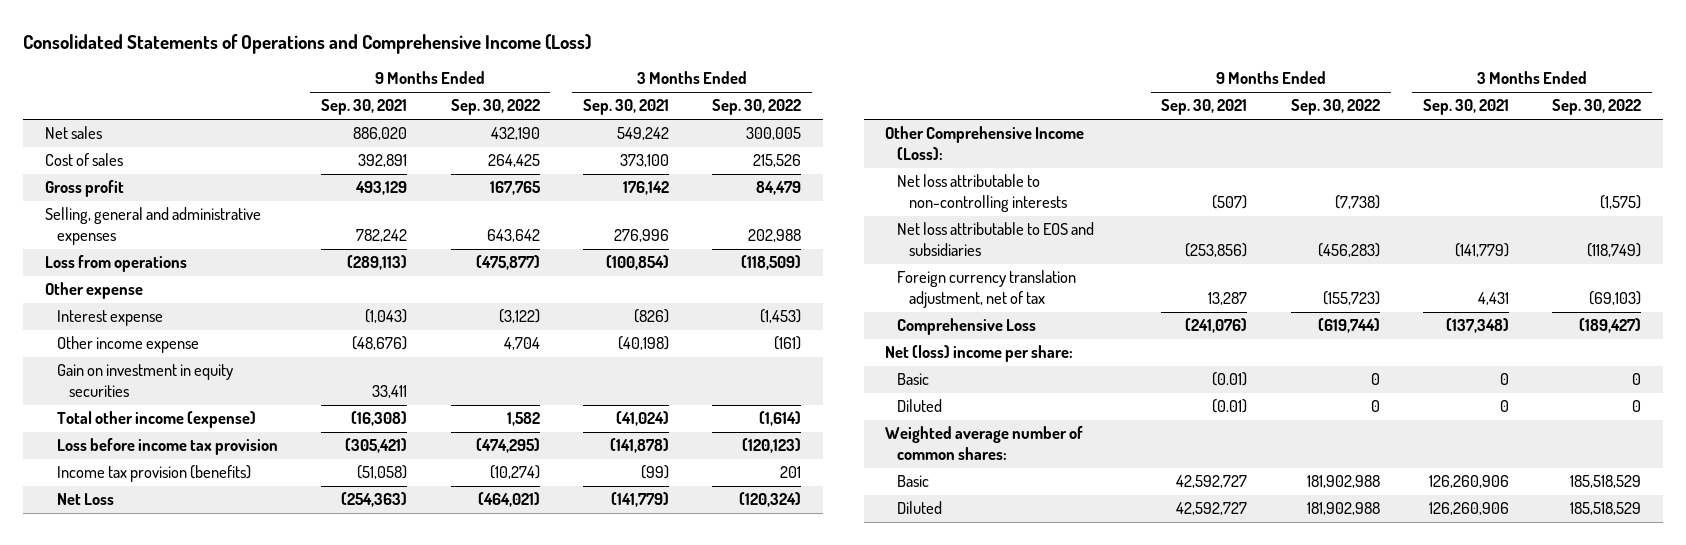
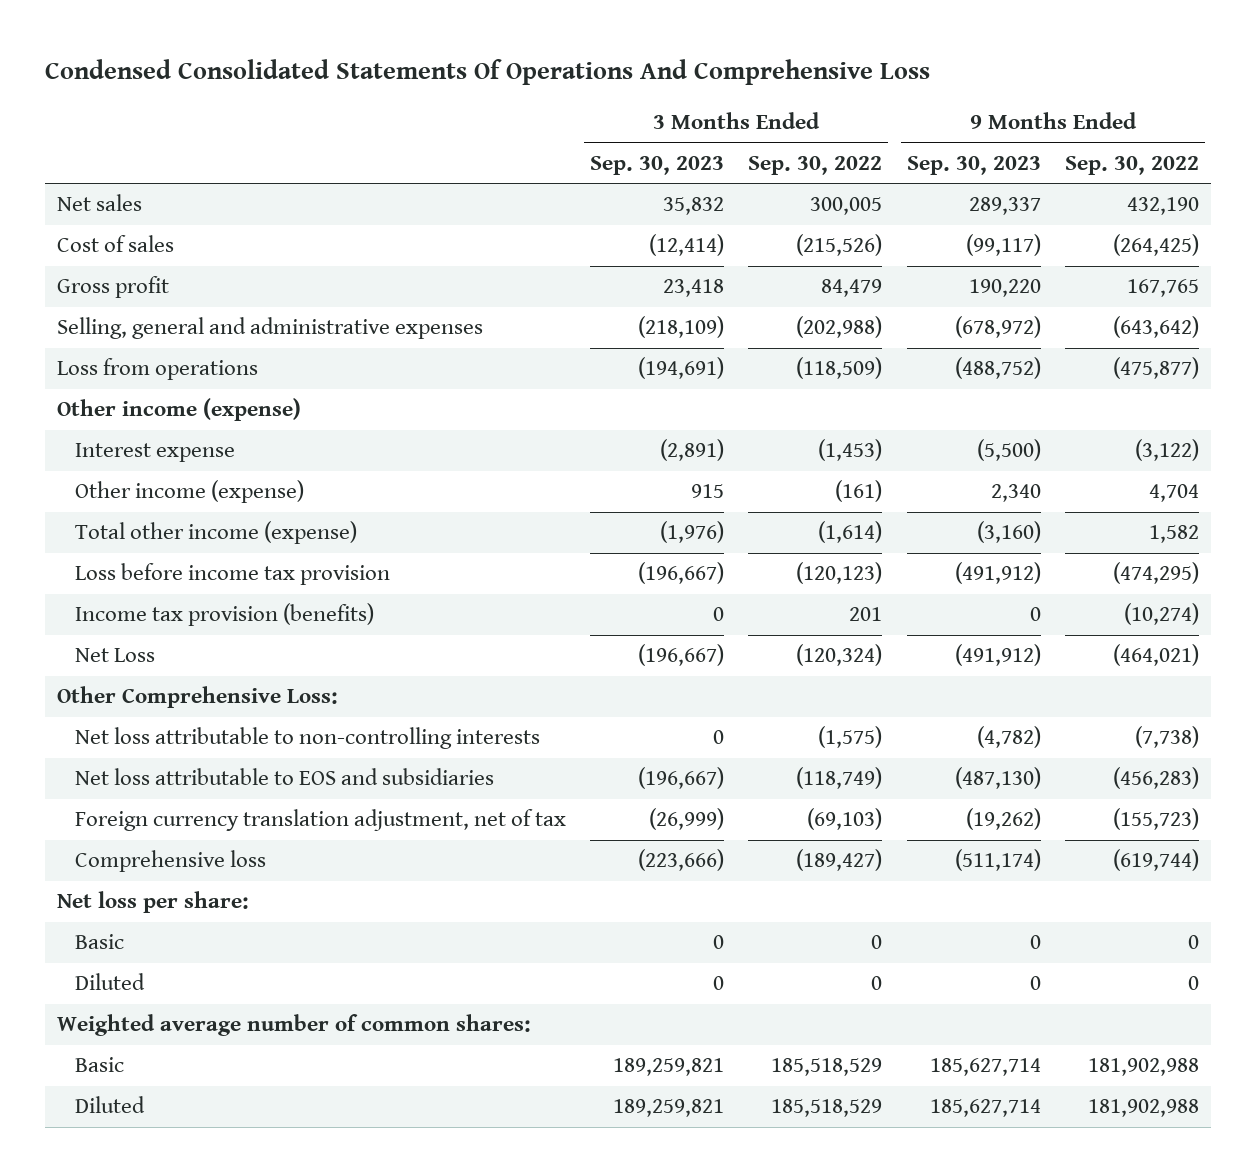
- Consolidated Statements of Operations and Comprehensive Income (Loss)
+ Condensed Consolidated Statements Of Operations And Comprehensive Loss
- | 9 Months Ended Sep. 30, 2021 | 9 Months Ended Sep. 30, 2022 | 3 Months Ended Sep. 30, 2021 | 3 Months Ended Sep. 30, 2022
+ | 3 Months Ended Sep. 30, 2023 | 3 Months Ended Sep. 30, 2022 | 9 Months Ended Sep. 30, 2023 | 9 Months Ended Sep. 30, 2022
- Cost of sales | 392,891 | 264,425 | 373,100 | 215,526
+ Cost of sales | (12,414) | (215,526) | (99,117) | (264,425)
- Selling, general and administrative expenses | 782,242 | 643,642 | 276,996 | 202,988
+ Selling, general and administrative expenses | (218,109) | (202,988) | (678,972) | (643,642)
- Other expense
+ Other income (expense)
- Other income expense | (48,676) | 4,704 | (40,198) | (161)
- Gain on investment in equity securities | 33,411 | | |
+ Other income (expense) | 915 | (161) | 2,340 | 4,704
- Other Comprehensive Income (Loss):
+ Other Comprehensive Loss:
- Comprehensive Loss | (241,076) | (619,744) | (137,348) | (189,427)
- Net (loss) income per share:
+ Comprehensive loss | (223,666) | (189,427) | (511,174) | (619,744)
+ Net loss per share:

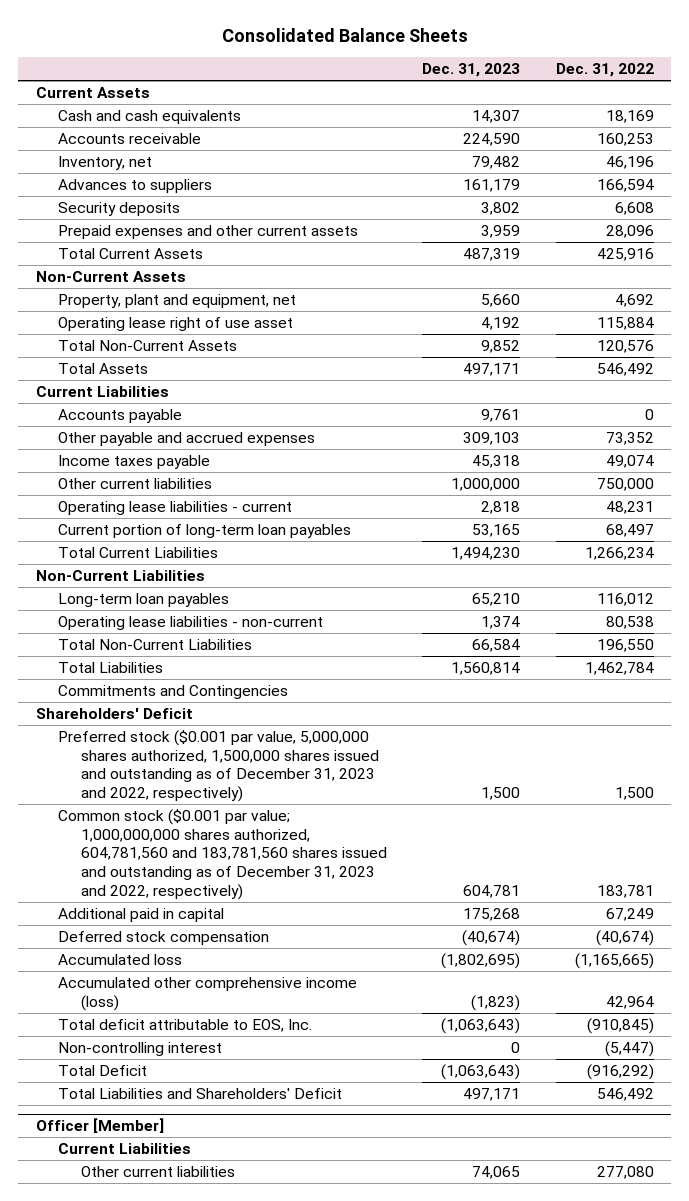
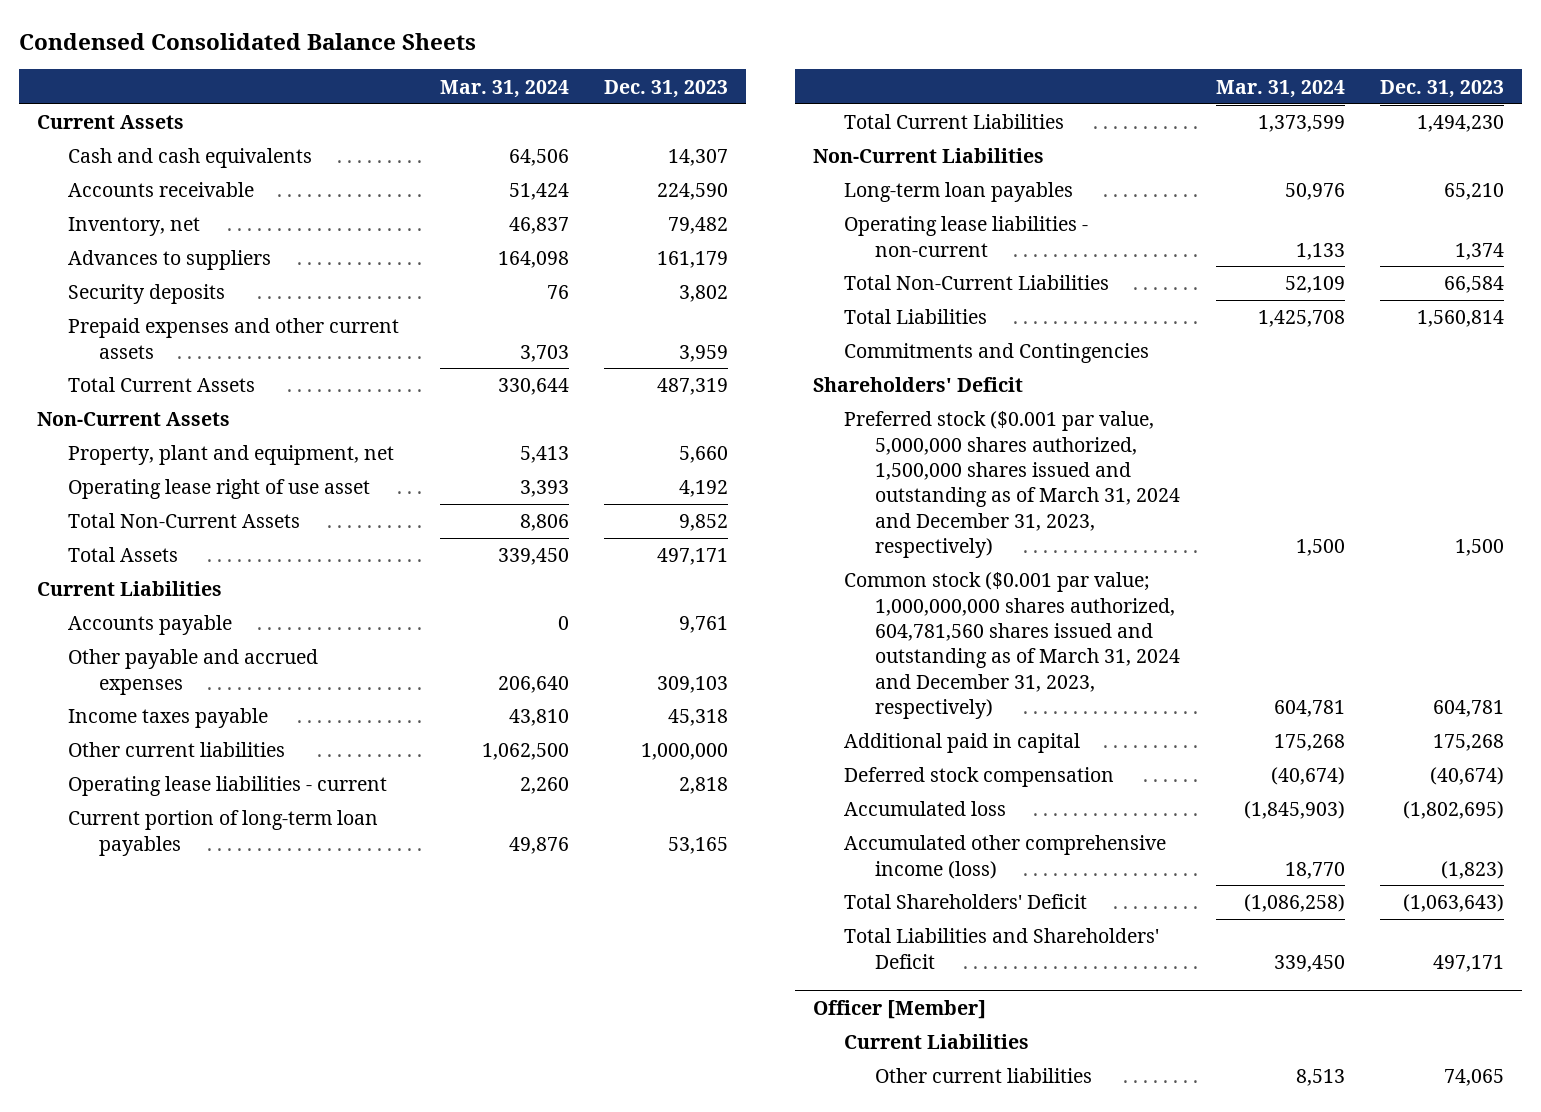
- Consolidated Balance Sheets
+ Condensed Consolidated Balance Sheets
- | Dec. 31, 2023 | Dec. 31, 2022
+ | Mar. 31, 2024 | Dec. 31, 2023
- Preferred stock ($0.001 par value, 5,000,000 shares authorized, 1,500,000 shares issued and outstanding as of December 31, 2023 and 2022, respectively) | 1,500 | 1,500
- Common stock ($0.001 par value; 1,000,000,000 shares authorized, 604,781,560 and 183,781,560 shares issued and outstanding as of December 31, 2023 and 2022, respectively) | 604,781 | 183,781
+ Preferred stock ($0.001 par value, 5,000,000 shares authorized, 1,500,000 shares issued and outstanding as of March 31, 2024 and December 31, 2023, respectively) | 1,500 | 1,500
+ Common stock ($0.001 par value; 1,000,000,000 shares authorized, 604,781,560 shares issued and outstanding as of March 31, 2024 and December 31, 2023, respectively) | 604,781 | 604,781
- Total deficit attributable to EOS, Inc. | (1,063,643) | (910,845)
- Non-controlling interest | 0 | (5,447)
- Total Deficit | (1,063,643) | (916,292)
+ Total Shareholders' Deficit | (1,086,258) | (1,063,643)

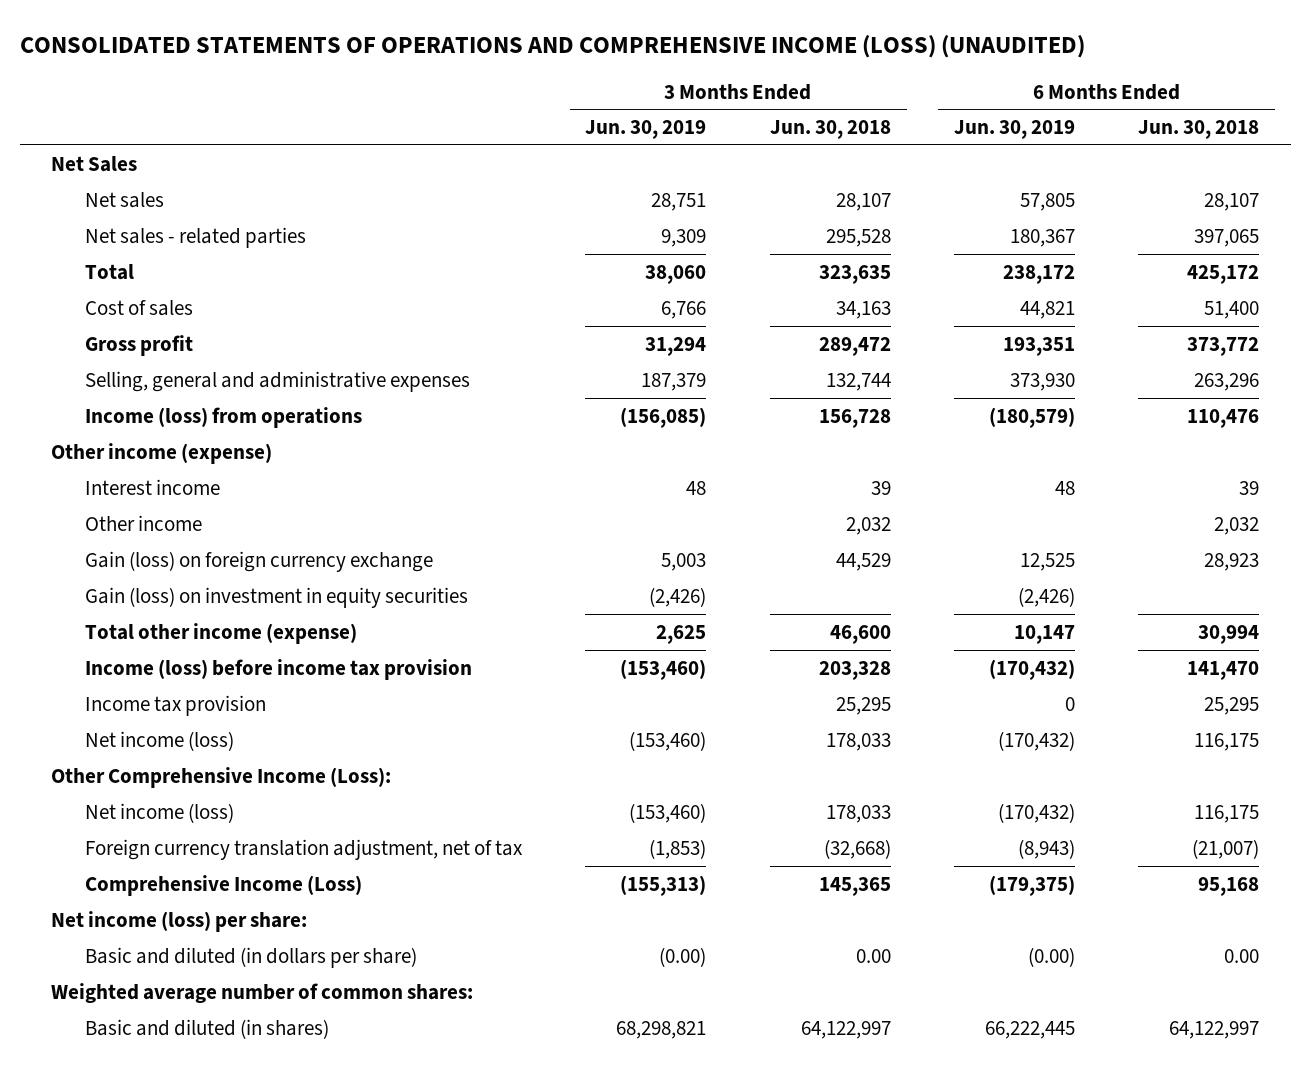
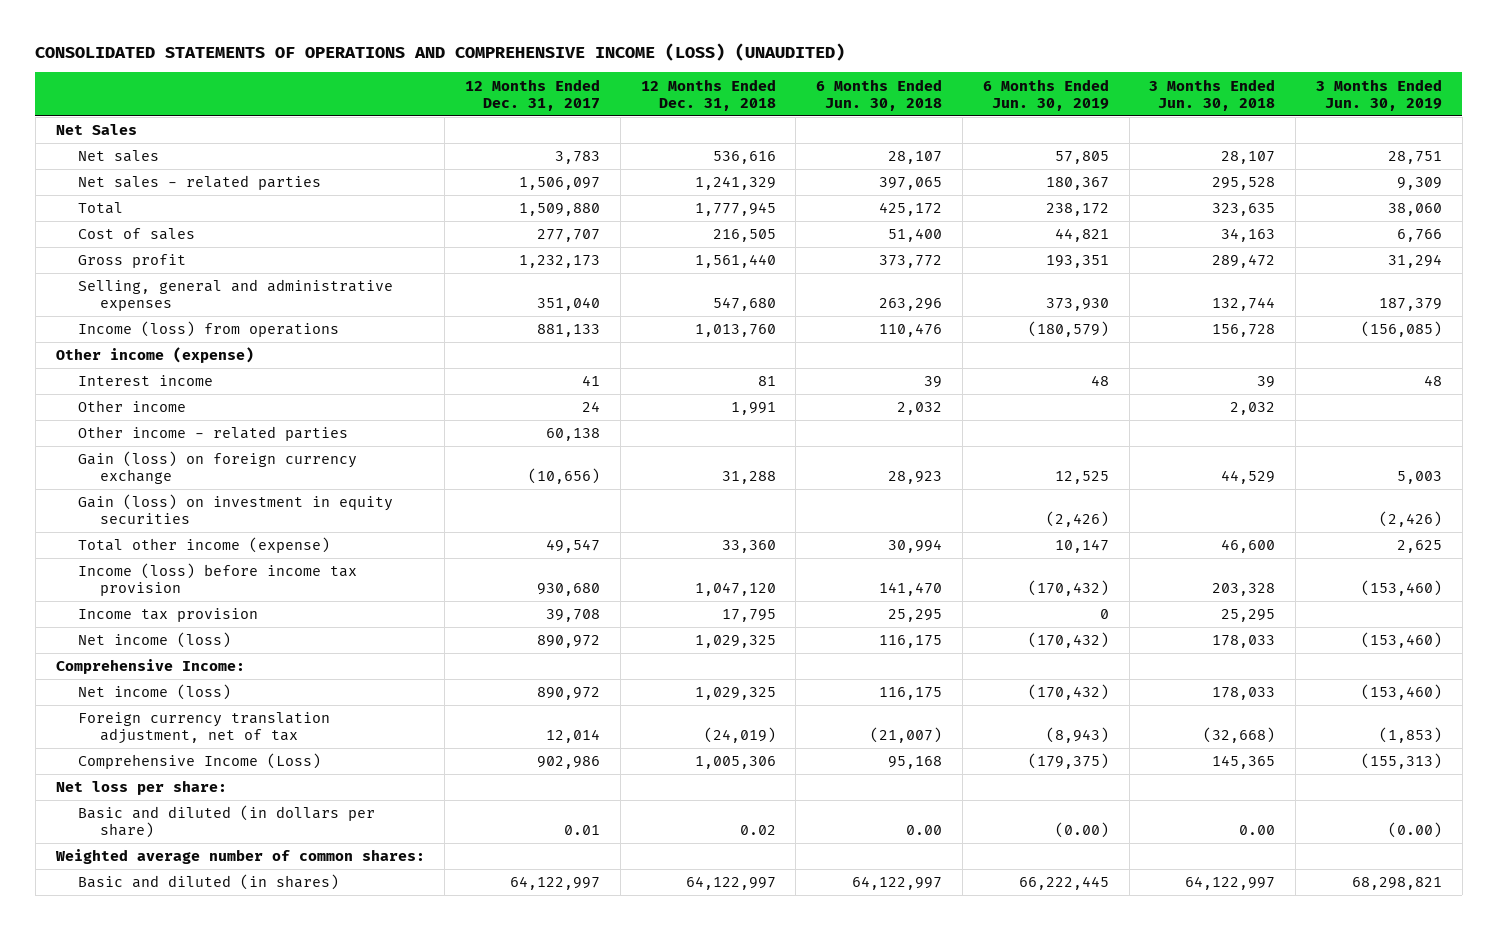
- | 3 Months Ended Jun. 30, 2019 | 3 Months Ended Jun. 30, 2018 | 6 Months Ended Jun. 30, 2019 | 6 Months Ended Jun. 30, 2018
+ | 12 Months Ended Dec. 31, 2017 | 12 Months Ended Dec. 31, 2018 | 6 Months Ended Jun. 30, 2018 | 6 Months Ended Jun. 30, 2019 | 3 Months Ended Jun. 30, 2018 | 3 Months Ended Jun. 30, 2019
+ Other income - related parties | 60,138 | | | | |
- Other Comprehensive Income (Loss):
+ Comprehensive Income:
- Net income (loss) per share:
+ Net loss per share:

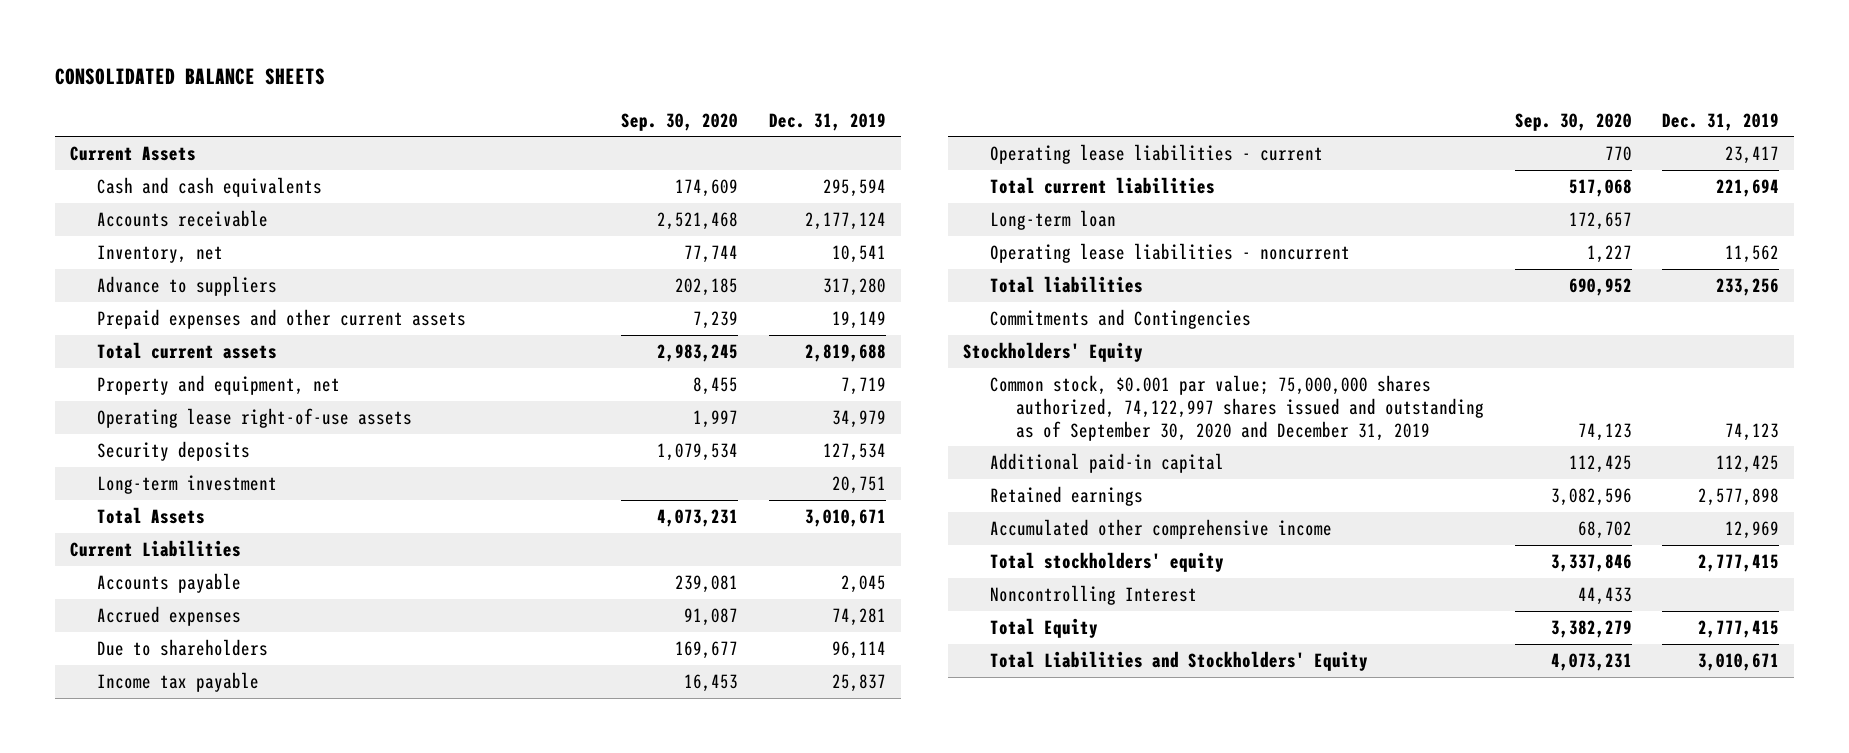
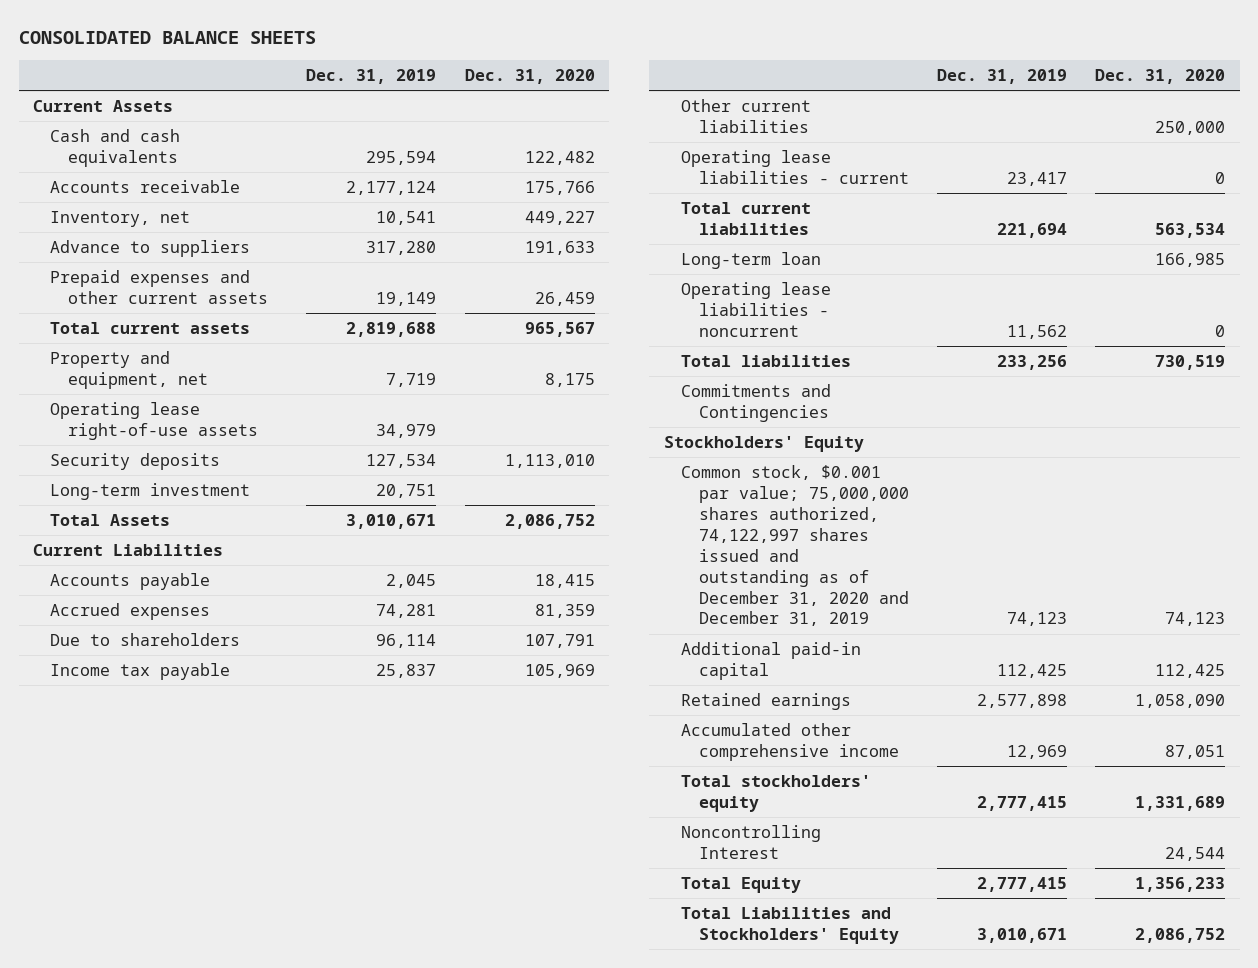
- | Sep. 30, 2020 | Dec. 31, 2019
+ | Dec. 31, 2019 | Dec. 31, 2020
+ Other current liabilities | | 250,000
- Common stock, $0.001 par value; 75,000,000 shares authorized, 74,122,997 shares issued and outstanding as of September 30, 2020 and December 31, 2019 | 74,123 | 74,123
+ Common stock, $0.001 par value; 75,000,000 shares authorized, 74,122,997 shares issued and outstanding as of December 31, 2020 and December 31, 2019 | 74,123 | 74,123

